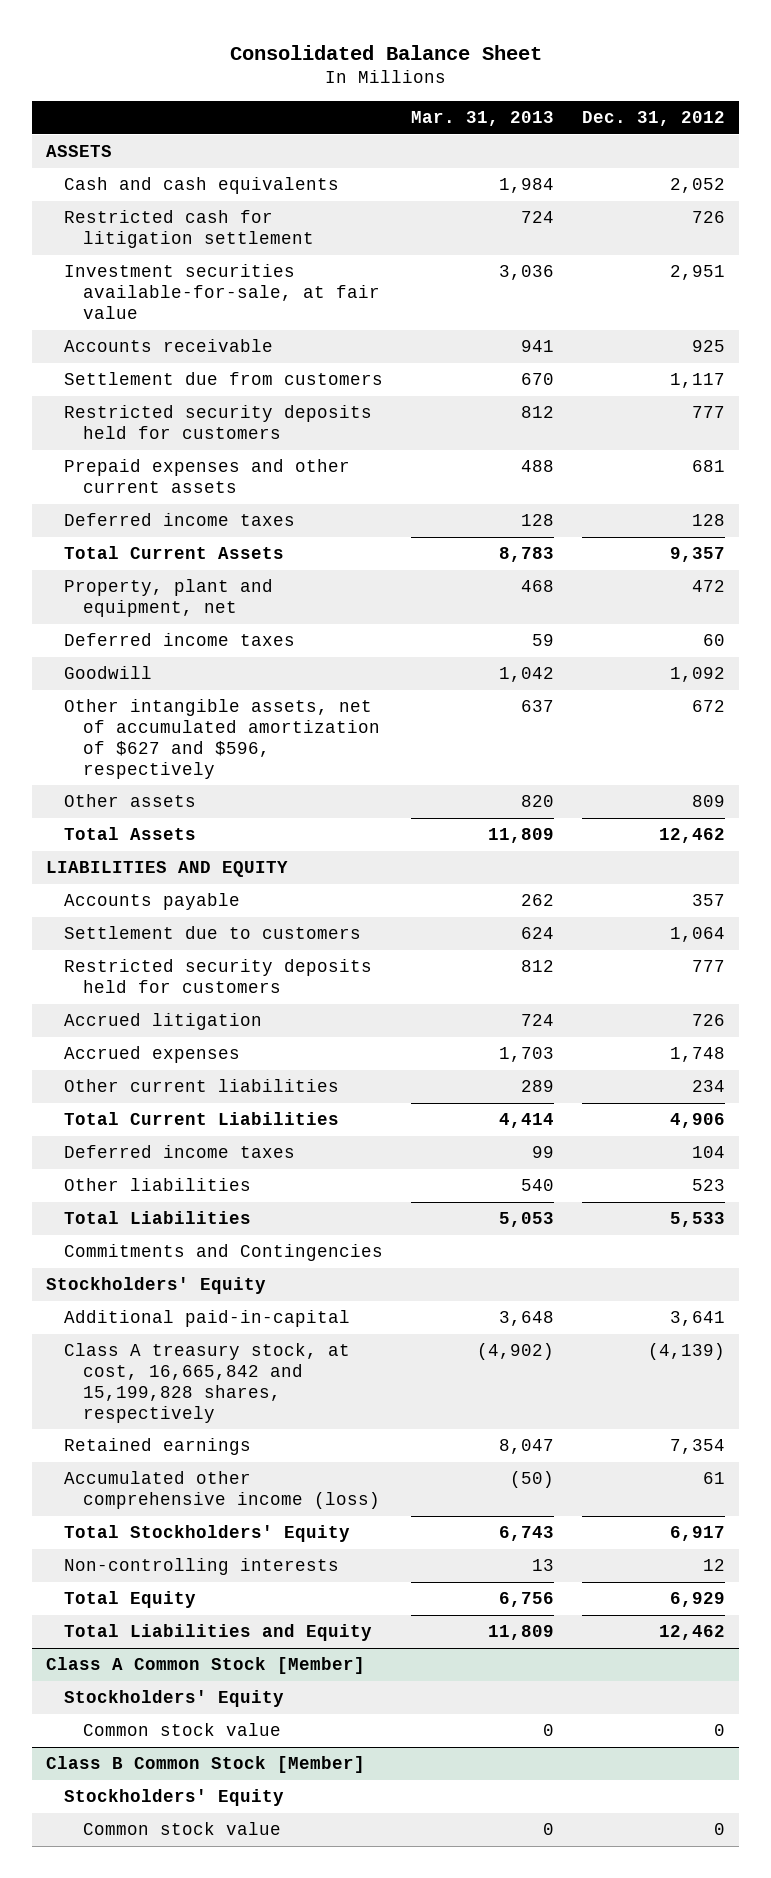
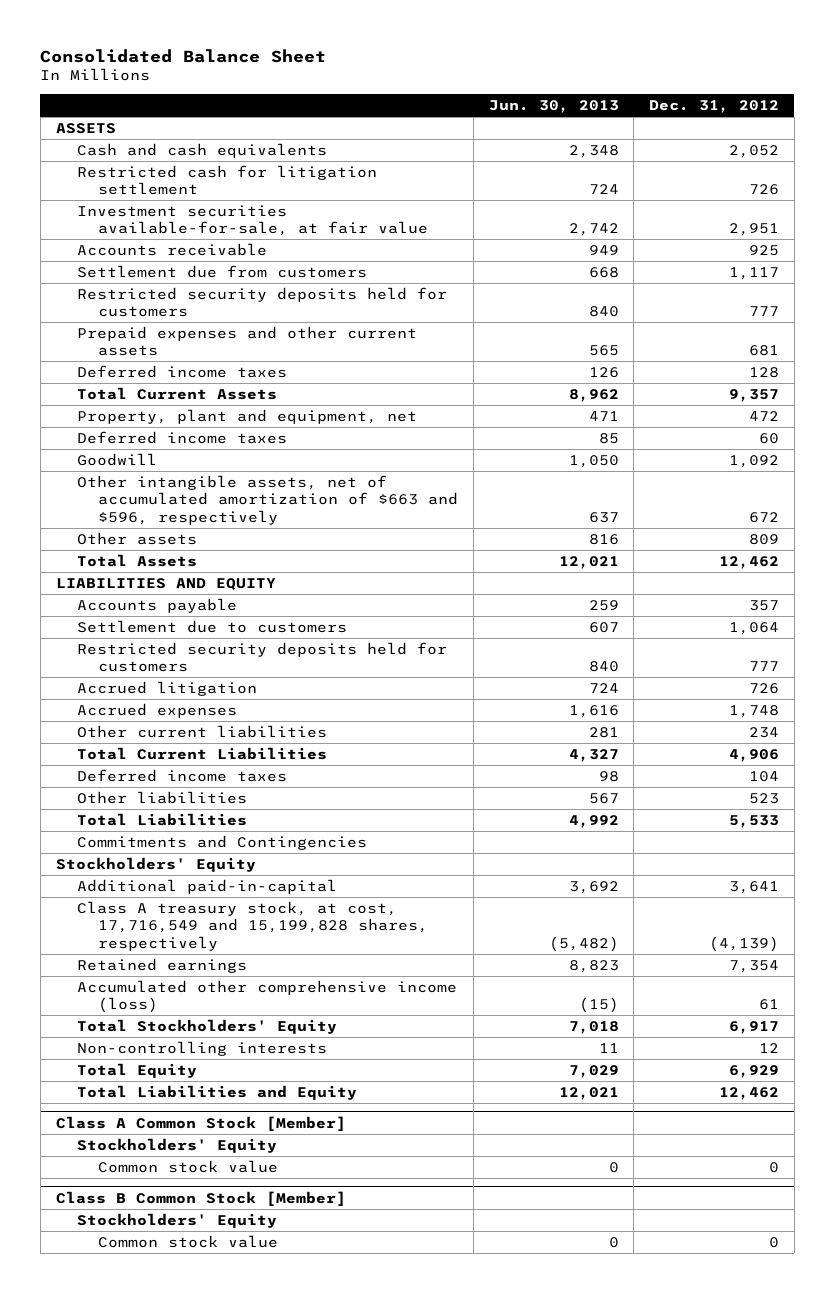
- | Mar. 31, 2013 | Dec. 31, 2012
+ | Jun. 30, 2013 | Dec. 31, 2012
- Other intangible assets, net of accumulated amortization of $627 and $596, respectively | 637 | 672
+ Other intangible assets, net of accumulated amortization of $663 and $596, respectively | 637 | 672
- Class A treasury stock, at cost, 16,665,842 and 15,199,828 shares, respectively | (4,902) | (4,139)
+ Class A treasury stock, at cost, 17,716,549 and 15,199,828 shares, respectively | (5,482) | (4,139)

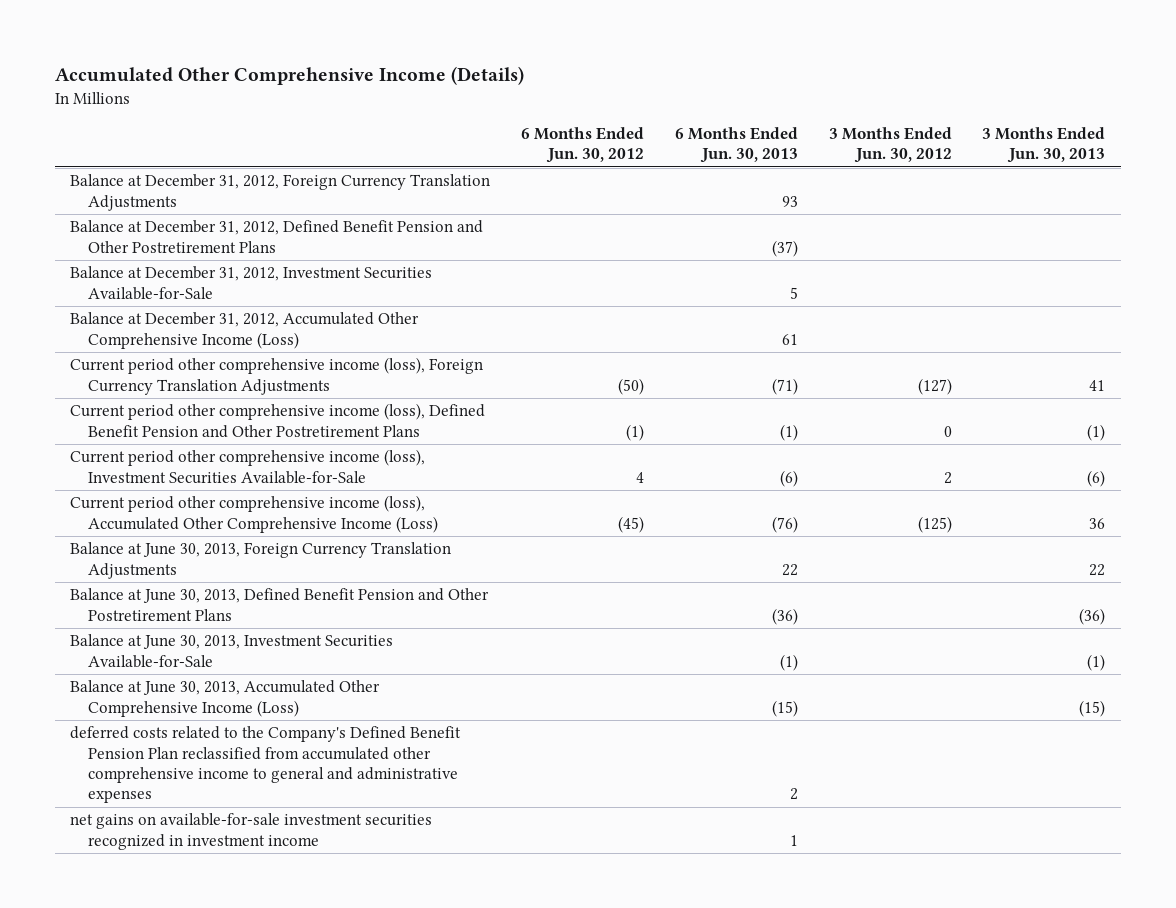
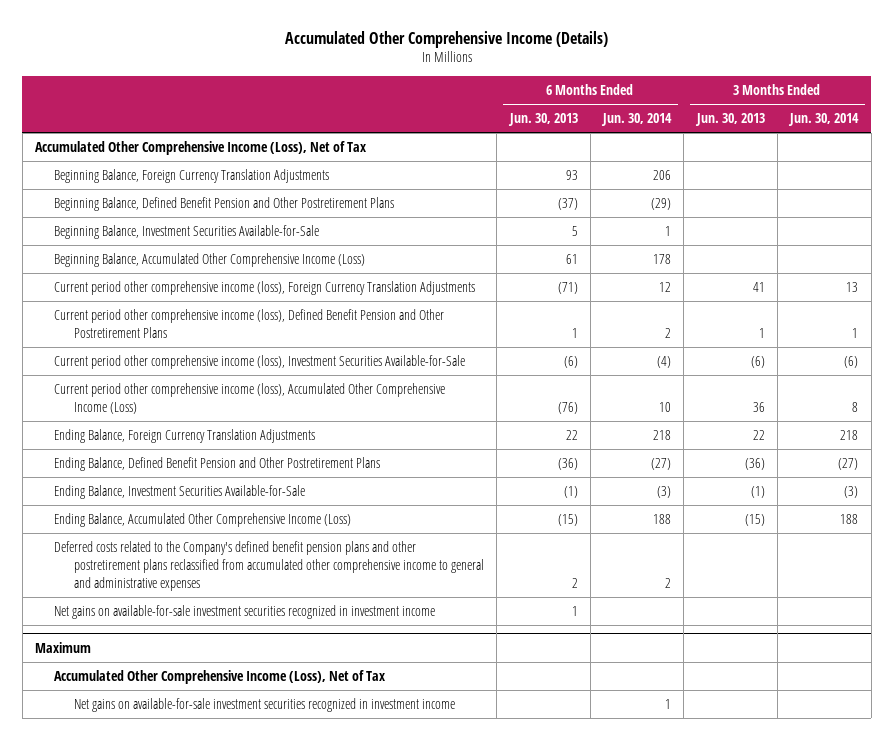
- | 6 Months Ended Jun. 30, 2012 | 6 Months Ended Jun. 30, 2013 | 3 Months Ended Jun. 30, 2012 | 3 Months Ended Jun. 30, 2013
+ | 6 Months Ended Jun. 30, 2013 | 6 Months Ended Jun. 30, 2014 | 3 Months Ended Jun. 30, 2013 | 3 Months Ended Jun. 30, 2014
- Balance at December 31, 2012, Foreign Currency Translation Adjustments | | 93 | |
- Balance at December 31, 2012, Defined Benefit Pension and Other Postretirement Plans | | (37) | |
- Balance at December 31, 2012, Investment Securities Available-for-Sale | | 5 | |
- Balance at December 31, 2012, Accumulated Other Comprehensive Income (Loss) | | 61 | |
+ Accumulated Other Comprehensive Income (Loss), Net of Tax
+ Beginning Balance, Foreign Currency Translation Adjustments | 93 | 206 | |
+ Beginning Balance, Defined Benefit Pension and Other Postretirement Plans | (37) | (29) | |
+ Beginning Balance, Investment Securities Available-for-Sale | 5 | 1 | |
+ Beginning Balance, Accumulated Other Comprehensive Income (Loss) | 61 | 178 | |
- Current period other comprehensive income (loss), Defined Benefit Pension and Other Postretirement Plans | (1) | (1) | 0 | (1)
+ Current period other comprehensive income (loss), Defined Benefit Pension and Other Postretirement Plans | 1 | 2 | 1 | 1
- Balance at June 30, 2013, Foreign Currency Translation Adjustments | | 22 | | 22
- Balance at June 30, 2013, Defined Benefit Pension and Other Postretirement Plans | | (36) | | (36)
- Balance at June 30, 2013, Investment Securities Available-for-Sale | | (1) | | (1)
- Balance at June 30, 2013, Accumulated Other Comprehensive Income (Loss) | | (15) | | (15)
- deferred costs related to the Company's Defined Benefit Pension Plan reclassified from accumulated other comprehensive income to general and administrative expenses | | 2 | |
- net gains on available-for-sale investment securities recognized in investment income | | 1 | |
+ Ending Balance, Foreign Currency Translation Adjustments | 22 | 218 | 22 | 218
+ Ending Balance, Defined Benefit Pension and Other Postretirement Plans | (36) | (27) | (36) | (27)
+ Ending Balance, Investment Securities Available-for-Sale | (1) | (3) | (1) | (3)
+ Ending Balance, Accumulated Other Comprehensive Income (Loss) | (15) | 188 | (15) | 188
+ Deferred costs related to the Company's defined benefit pension plans and other postretirement plans reclassified from accumulated other comprehensive income to general and administrative expenses | 2 | 2 | |
+ Net gains on available-for-sale investment securities recognized in investment income | 1 | | |
+ Maximum
+ Accumulated Other Comprehensive Income (Loss), Net of Tax
+ Net gains on available-for-sale investment securities recognized in investment income | | 1 | |

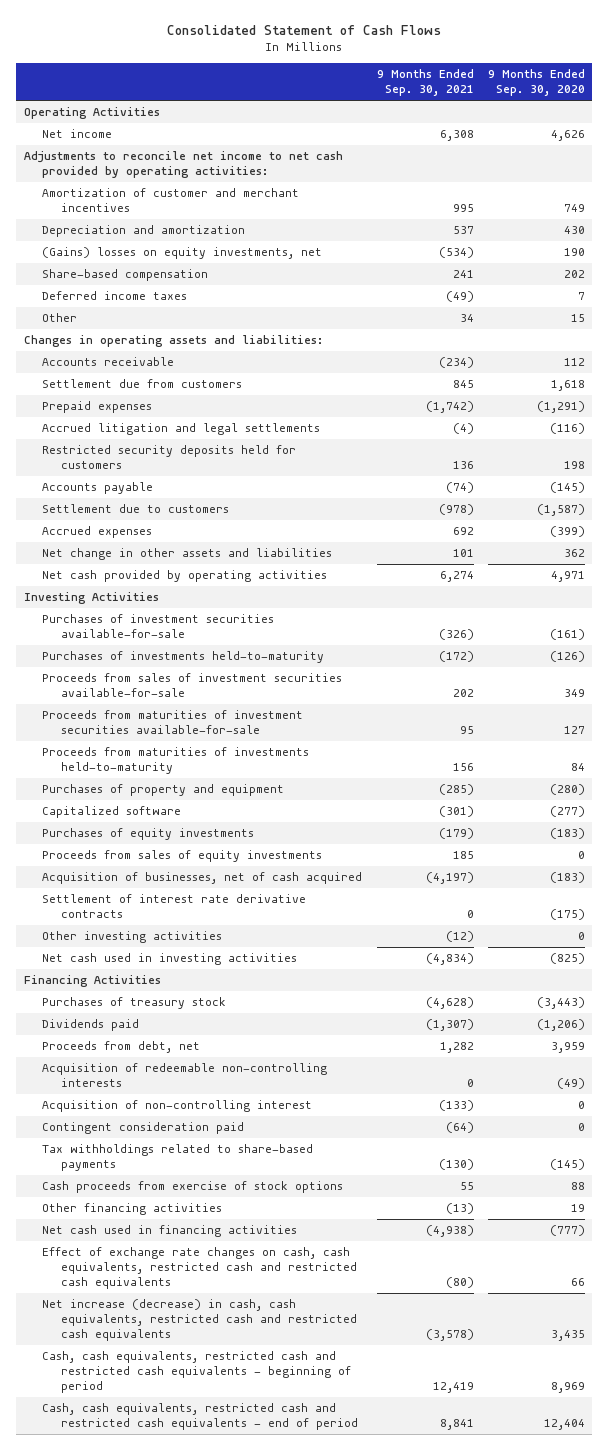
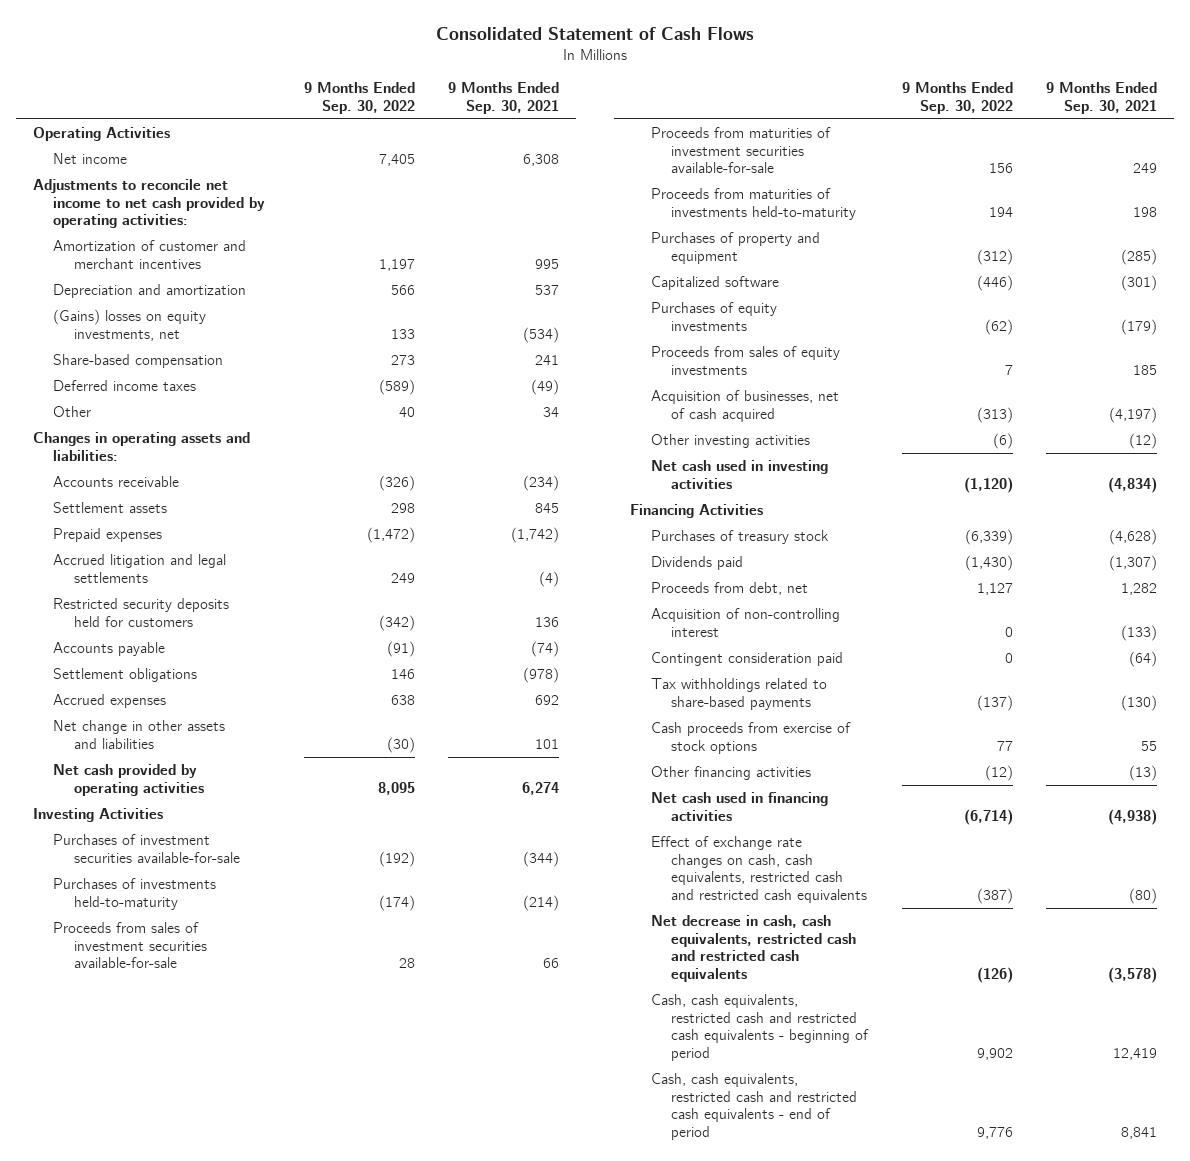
- | 9 Months Ended Sep. 30, 2021 | 9 Months Ended Sep. 30, 2020
+ | 9 Months Ended Sep. 30, 2022 | 9 Months Ended Sep. 30, 2021
- Settlement due from customers | 845 | 1,618
+ Settlement assets | 298 | 845
- Settlement due to customers | (978) | (1,587)
+ Settlement obligations | 146 | (978)
- Purchases of investment securities available-for-sale | (326) | (161)
- Purchases of investments held-to-maturity | (172) | (126)
- Proceeds from sales of investment securities available-for-sale | 202 | 349
- Proceeds from maturities of investment securities available-for-sale | 95 | 127
- Proceeds from maturities of investments held-to-maturity | 156 | 84
+ Purchases of investment securities available-for-sale | (192) | (344)
+ Purchases of investments held-to-maturity | (174) | (214)
+ Proceeds from sales of investment securities available-for-sale | 28 | 66
+ Proceeds from maturities of investment securities available-for-sale | 156 | 249
+ Proceeds from maturities of investments held-to-maturity | 194 | 198
- Settlement of interest rate derivative contracts | 0 | (175)
- Acquisition of redeemable non-controlling interests | 0 | (49)
- Net increase (decrease) in cash, cash equivalents, restricted cash and restricted cash equivalents | (3,578) | 3,435
+ Net decrease in cash, cash equivalents, restricted cash and restricted cash equivalents | (126) | (3,578)

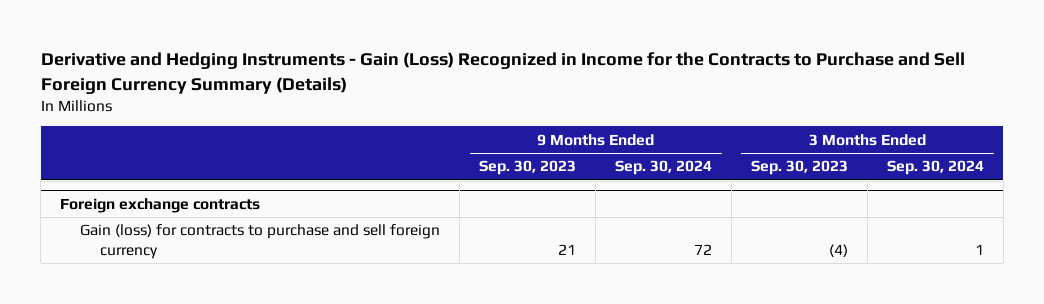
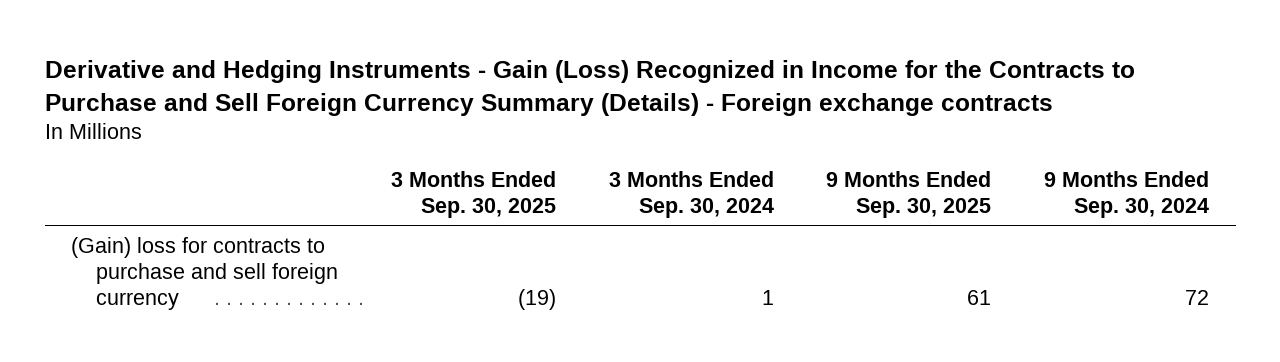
- Derivative and Hedging Instruments - Gain (Loss) Recognized in Income for the Contracts to Purchase and Sell Foreign Currency Summary (Details)
+ Derivative and Hedging Instruments - Gain (Loss) Recognized in Income for the Contracts to Purchase and Sell Foreign Currency Summary (Details) - Foreign exchange contracts
- | 9 Months Ended Sep. 30, 2023 | 9 Months Ended Sep. 30, 2024 | 3 Months Ended Sep. 30, 2023 | 3 Months Ended Sep. 30, 2024
+ | 3 Months Ended Sep. 30, 2025 | 3 Months Ended Sep. 30, 2024 | 9 Months Ended Sep. 30, 2025 | 9 Months Ended Sep. 30, 2024
- Foreign exchange contracts
- Gain (loss) for contracts to purchase and sell foreign currency | 21 | 72 | (4) | 1
+ (Gain) loss for contracts to purchase and sell foreign currency | (19) | 1 | 61 | 72

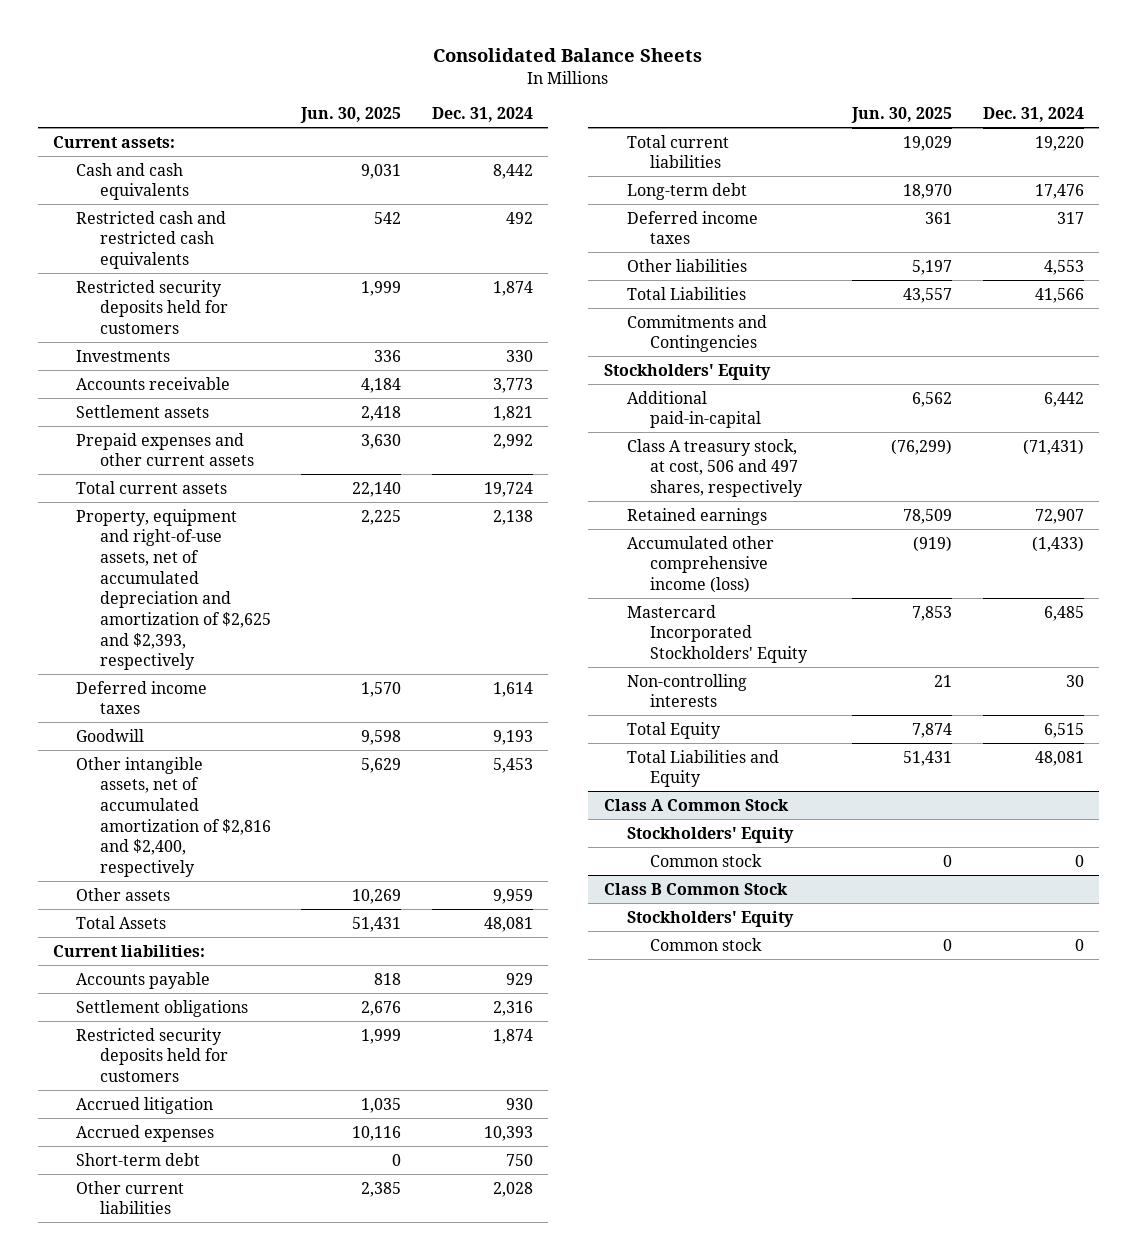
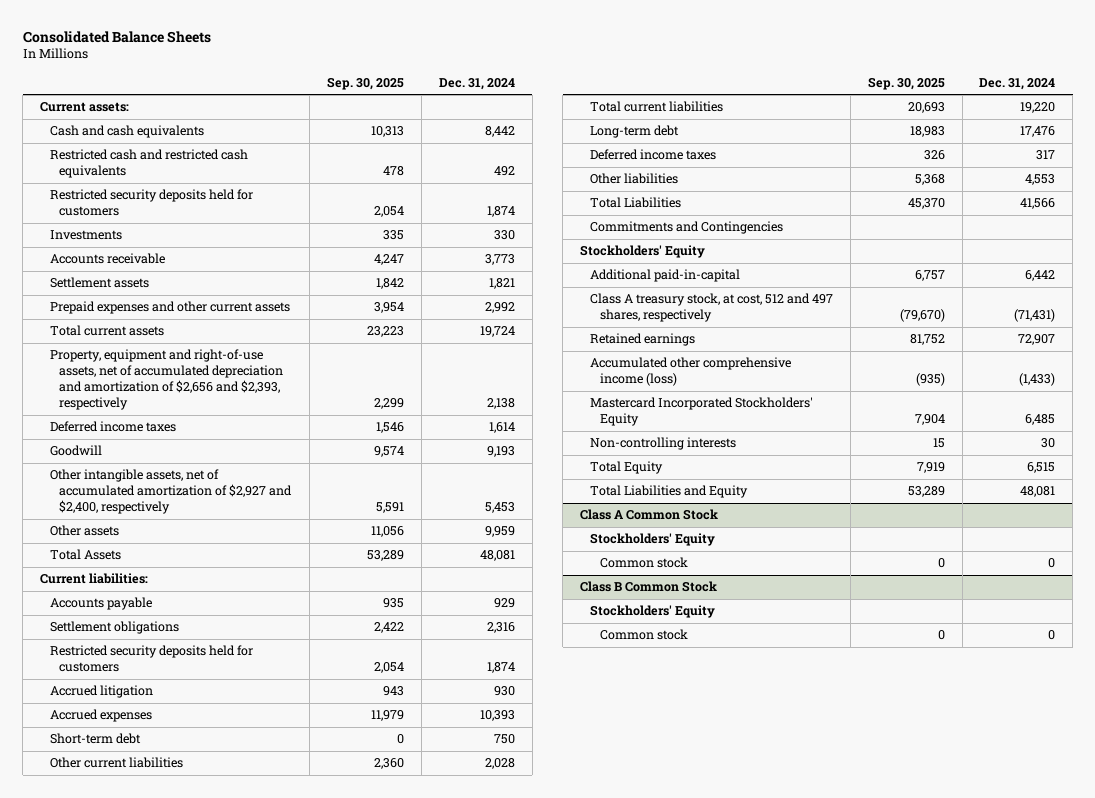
- | Jun. 30, 2025 | Dec. 31, 2024
+ | Sep. 30, 2025 | Dec. 31, 2024
- Property, equipment and right-of-use assets, net of accumulated depreciation and amortization of $2,625 and $2,393, respectively | 2,225 | 2,138
+ Property, equipment and right-of-use assets, net of accumulated depreciation and amortization of $2,656 and $2,393, respectively | 2,299 | 2,138
- Other intangible assets, net of accumulated amortization of $2,816 and $2,400, respectively | 5,629 | 5,453
+ Other intangible assets, net of accumulated amortization of $2,927 and $2,400, respectively | 5,591 | 5,453
- Class A treasury stock, at cost, 506 and 497 shares, respectively | (76,299) | (71,431)
+ Class A treasury stock, at cost, 512 and 497 shares, respectively | (79,670) | (71,431)

